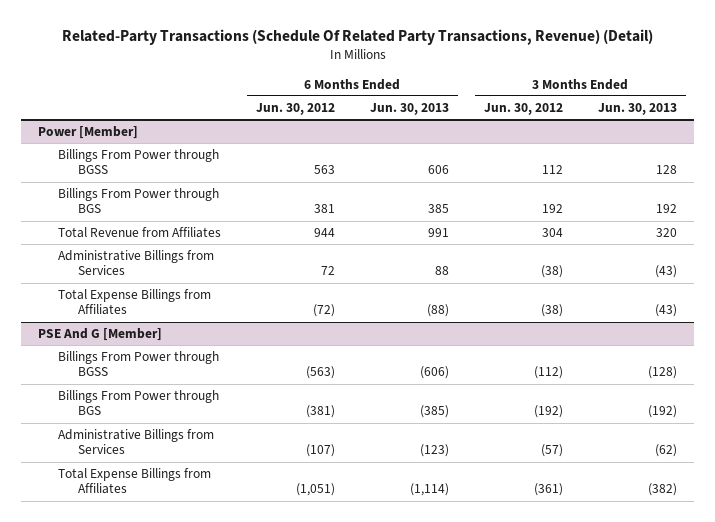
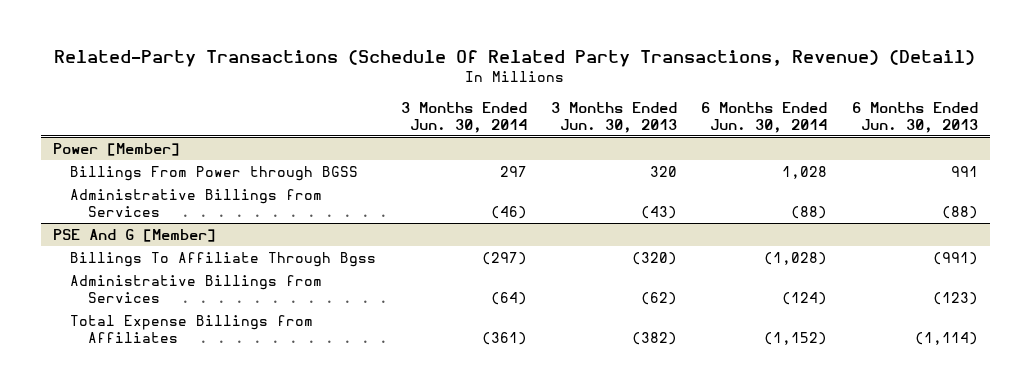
- | 6 Months Ended Jun. 30, 2012 | 6 Months Ended Jun. 30, 2013 | 3 Months Ended Jun. 30, 2012 | 3 Months Ended Jun. 30, 2013
+ | 3 Months Ended Jun. 30, 2014 | 3 Months Ended Jun. 30, 2013 | 6 Months Ended Jun. 30, 2014 | 6 Months Ended Jun. 30, 2013
@ Power [Member]
- Billings From Power through BGSS | 563 | 606 | 112 | 128
- Billings From Power through BGS | 381 | 385 | 192 | 192
- Total Revenue from Affiliates | 944 | 991 | 304 | 320
- Administrative Billings from Services | 72 | 88 | (38) | (43)
- Total Expense Billings from Affiliates | (72) | (88) | (38) | (43)
+ Billings From Power through BGSS | 297 | 320 | 1,028 | 991
+ Administrative Billings from Services | (46) | (43) | (88) | (88)
@ PSE And G [Member]
- Billings From Power through BGSS | (563) | (606) | (112) | (128)
- Billings From Power through BGS | (381) | (385) | (192) | (192)
+ Billings To Affiliate Through Bgss | (297) | (320) | (1,028) | (991)

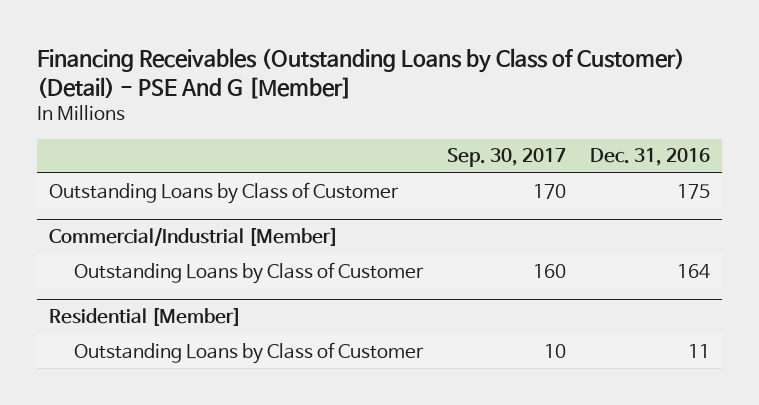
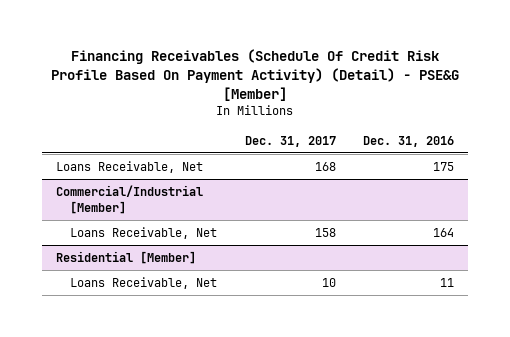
- Financing Receivables (Outstanding Loans by Class of Customer) (Detail) - PSE And G [Member]
+ Financing Receivables (Schedule Of Credit Risk Profile Based On Payment Activity) (Detail) - PSE&G [Member]
- | Sep. 30, 2017 | Dec. 31, 2016
+ | Dec. 31, 2017 | Dec. 31, 2016
- Outstanding Loans by Class of Customer | 170 | 175
+ Loans Receivable, Net | 168 | 175
@ Commercial/Industrial [Member]
- Outstanding Loans by Class of Customer | 160 | 164
+ Loans Receivable, Net | 158 | 164
@ Residential [Member]
- Outstanding Loans by Class of Customer | 10 | 11
+ Loans Receivable, Net | 10 | 11

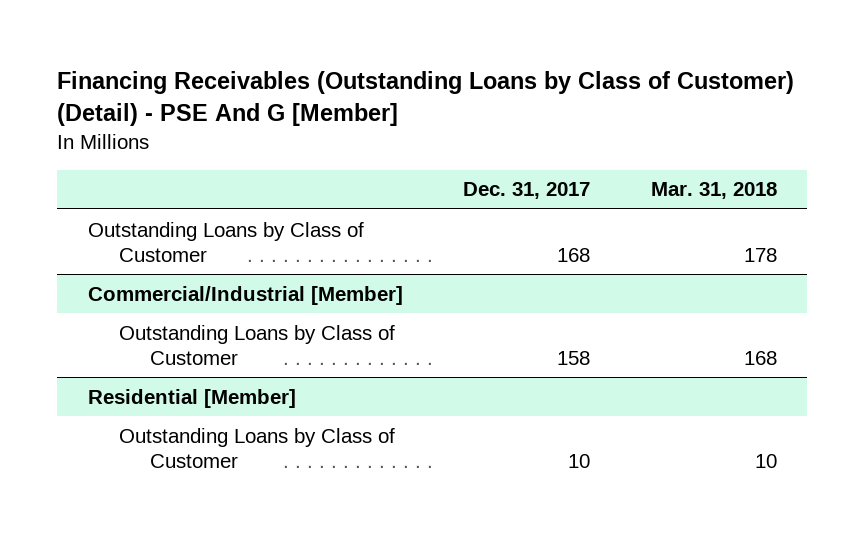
- Financing Receivables (Schedule Of Credit Risk Profile Based On Payment Activity) (Detail) - PSE&G [Member]
+ Financing Receivables (Outstanding Loans by Class of Customer) (Detail) - PSE And G [Member]
- | Dec. 31, 2017 | Dec. 31, 2016
+ | Dec. 31, 2017 | Mar. 31, 2018
- Loans Receivable, Net | 168 | 175
+ Outstanding Loans by Class of Customer | 168 | 178
@ Commercial/Industrial [Member]
- Loans Receivable, Net | 158 | 164
+ Outstanding Loans by Class of Customer | 158 | 168
@ Residential [Member]
- Loans Receivable, Net | 10 | 11
+ Outstanding Loans by Class of Customer | 10 | 10

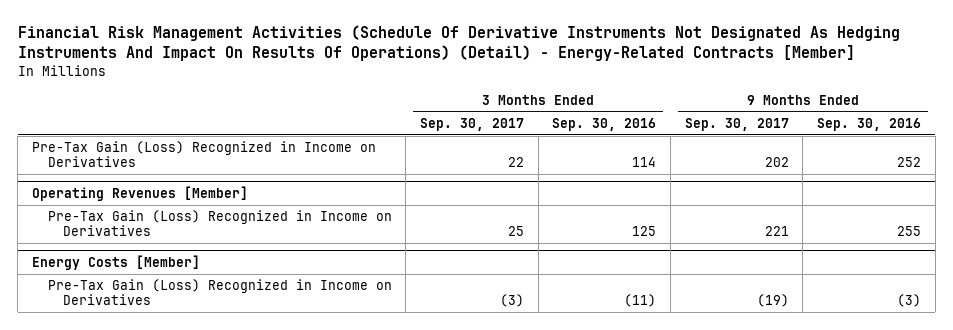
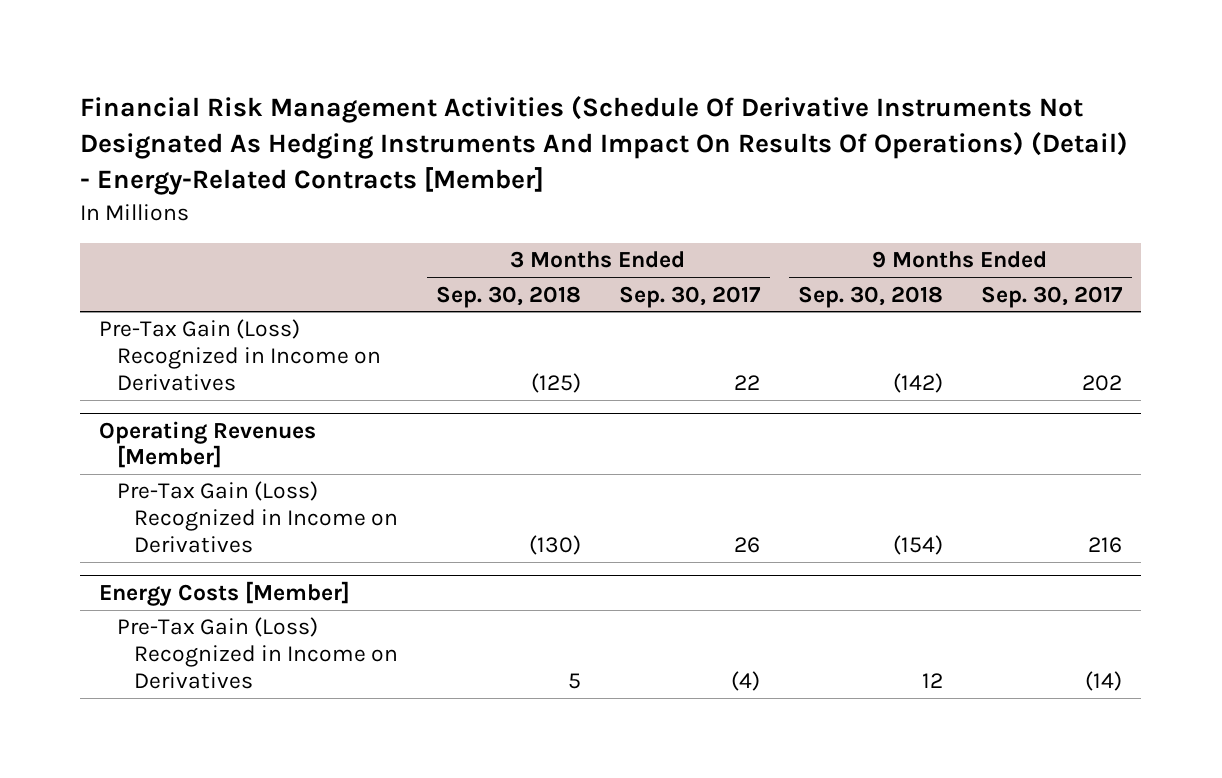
- | 3 Months Ended Sep. 30, 2017 | 3 Months Ended Sep. 30, 2016 | 9 Months Ended Sep. 30, 2017 | 9 Months Ended Sep. 30, 2016
+ | 3 Months Ended Sep. 30, 2018 | 3 Months Ended Sep. 30, 2017 | 9 Months Ended Sep. 30, 2018 | 9 Months Ended Sep. 30, 2017
@ Operating Revenues [Member]
- Pre-Tax Gain (Loss) Recognized in Income on Derivatives | 25 | 125 | 221 | 255
+ Pre-Tax Gain (Loss) Recognized in Income on Derivatives | (130) | 26 | (154) | 216
@ Energy Costs [Member]
- Pre-Tax Gain (Loss) Recognized in Income on Derivatives | (3) | (11) | (19) | (3)
+ Pre-Tax Gain (Loss) Recognized in Income on Derivatives | 5 | (4) | 12 | (14)

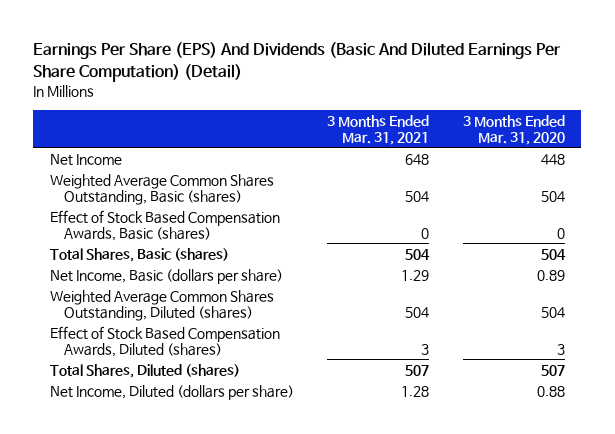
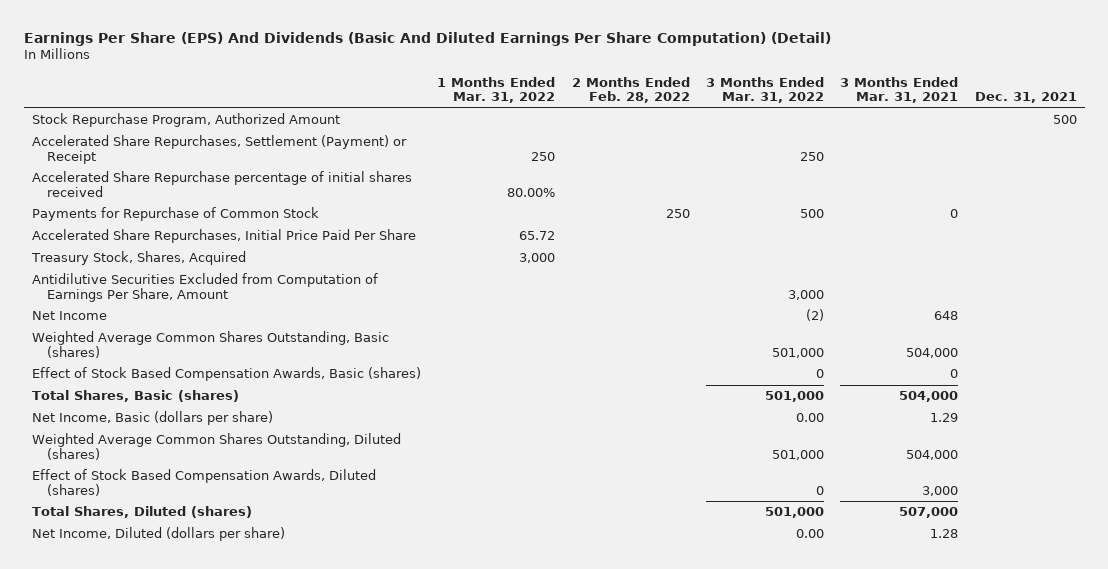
- | 3 Months Ended Mar. 31, 2021 | 3 Months Ended Mar. 31, 2020
+ | 1 Months Ended Mar. 31, 2022 | 2 Months Ended Feb. 28, 2022 | 3 Months Ended Mar. 31, 2022 | 3 Months Ended Mar. 31, 2021 | Dec. 31, 2021
+ Stock Repurchase Program, Authorized Amount | | | | | 500
+ Accelerated Share Repurchases, Settlement (Payment) or Receipt | 250 | | 250 | |
+ Accelerated Share Repurchase percentage of initial shares received | 80.00% | | | |
+ Payments for Repurchase of Common Stock | | 250 | 500 | 0 |
+ Accelerated Share Repurchases, Initial Price Paid Per Share | 65.72 | | | |
+ Treasury Stock, Shares, Acquired | 3,000 | | | |
+ Antidilutive Securities Excluded from Computation of Earnings Per Share, Amount | | | 3,000 | |
- Weighted Average Common Shares Outstanding, Basic (shares) | 504 | 504
+ Weighted Average Common Shares Outstanding, Basic (shares) | | | 501,000 | 504,000 |
- Total Shares, Basic (shares) | 504 | 504
+ Total Shares, Basic (shares) | | | 501,000 | 504,000 |
- Weighted Average Common Shares Outstanding, Diluted (shares) | 504 | 504
- Effect of Stock Based Compensation Awards, Diluted (shares) | 3 | 3
- Total Shares, Diluted (shares) | 507 | 507
+ Weighted Average Common Shares Outstanding, Diluted (shares) | | | 501,000 | 504,000 |
+ Effect of Stock Based Compensation Awards, Diluted (shares) | | | 0 | 3,000 |
+ Total Shares, Diluted (shares) | | | 501,000 | 507,000 |

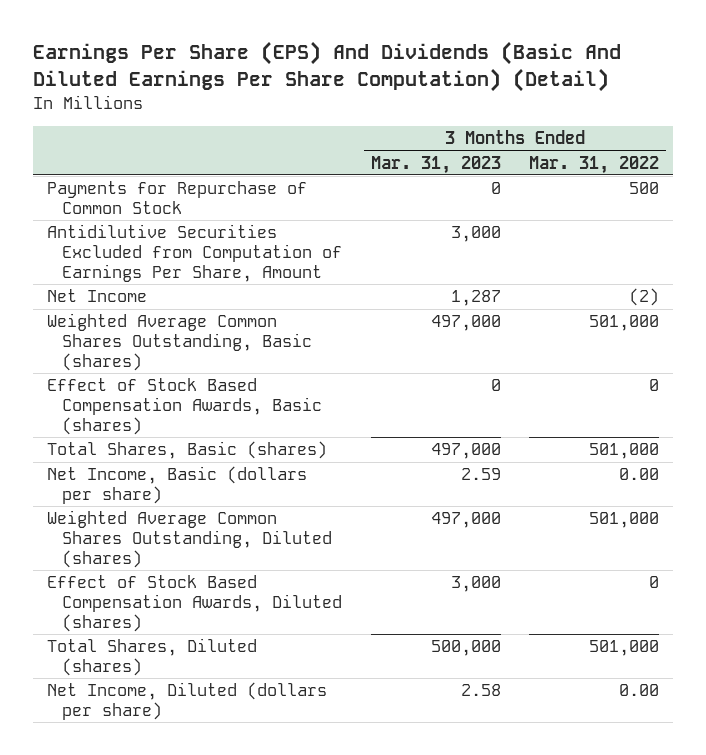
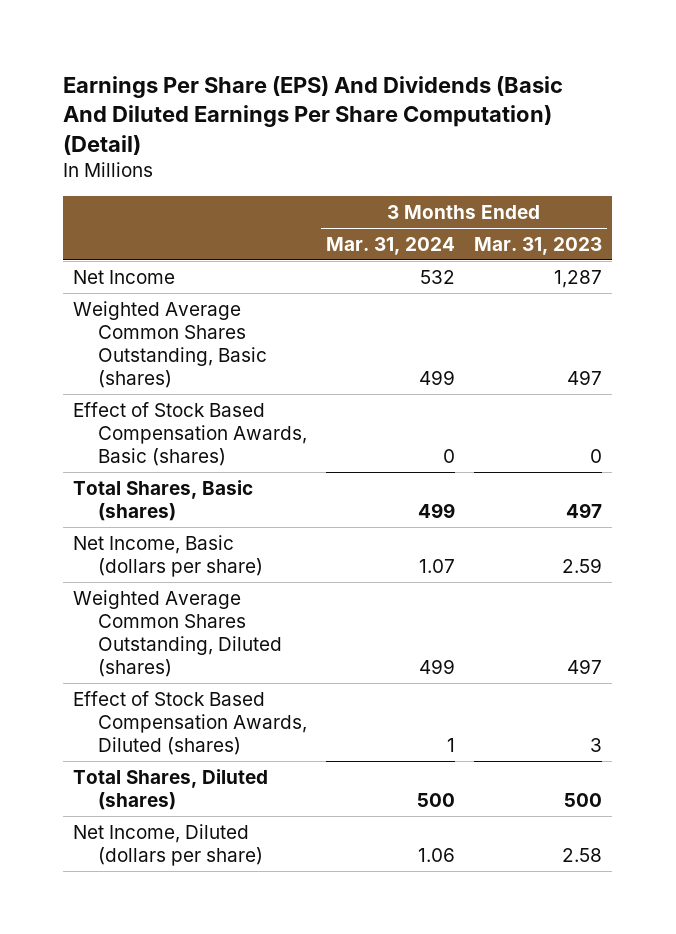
- | 3 Months Ended Mar. 31, 2023 | 3 Months Ended Mar. 31, 2022
+ | 3 Months Ended Mar. 31, 2024 | 3 Months Ended Mar. 31, 2023
- Payments for Repurchase of Common Stock | 0 | 500
- Antidilutive Securities Excluded from Computation of Earnings Per Share, Amount | 3,000 |
- Weighted Average Common Shares Outstanding, Basic (shares) | 497,000 | 501,000
+ Weighted Average Common Shares Outstanding, Basic (shares) | 499 | 497
- Total Shares, Basic (shares) | 497,000 | 501,000
+ Total Shares, Basic (shares) | 499 | 497
- Weighted Average Common Shares Outstanding, Diluted (shares) | 497,000 | 501,000
- Effect of Stock Based Compensation Awards, Diluted (shares) | 3,000 | 0
- Total Shares, Diluted (shares) | 500,000 | 501,000
+ Weighted Average Common Shares Outstanding, Diluted (shares) | 499 | 497
+ Effect of Stock Based Compensation Awards, Diluted (shares) | 1 | 3
+ Total Shares, Diluted (shares) | 500 | 500

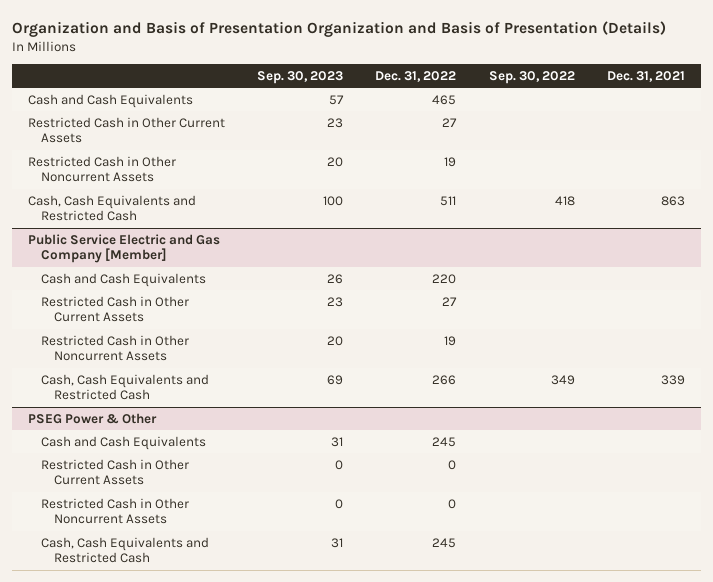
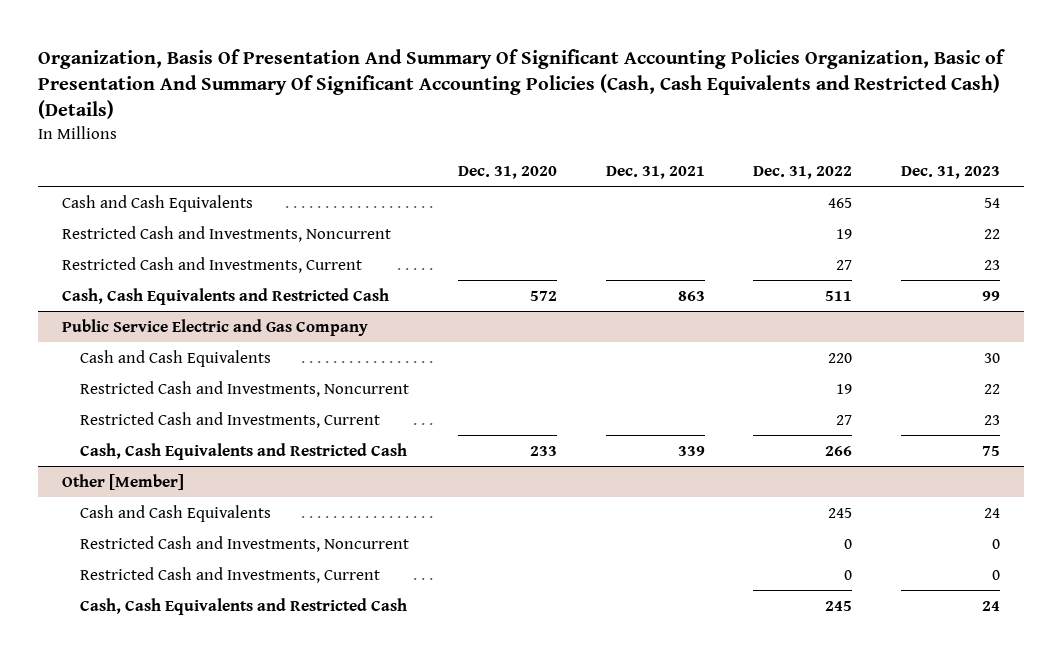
- Organization and Basis of Presentation Organization and Basis of Presentation (Details)
+ Organization, Basis Of Presentation And Summary Of Significant Accounting Policies Organization, Basic of Presentation And Summary Of Significant Accounting Policies (Cash, Cash Equivalents and Restricted Cash) (Details)
- | Sep. 30, 2023 | Dec. 31, 2022 | Sep. 30, 2022 | Dec. 31, 2021
+ | Dec. 31, 2020 | Dec. 31, 2021 | Dec. 31, 2022 | Dec. 31, 2023
- Restricted Cash in Other Current Assets | 23 | 27 | |
- Restricted Cash in Other Noncurrent Assets | 20 | 19 | |
+ Restricted Cash and Investments, Noncurrent | | | 19 | 22
+ Restricted Cash and Investments, Current | | | 27 | 23
- Public Service Electric and Gas Company [Member]
+ Public Service Electric and Gas Company
- Restricted Cash in Other Current Assets | 23 | 27 | |
- Restricted Cash in Other Noncurrent Assets | 20 | 19 | |
+ Restricted Cash and Investments, Noncurrent | | | 19 | 22
+ Restricted Cash and Investments, Current | | | 27 | 23
- PSEG Power & Other
+ Other [Member]
- Restricted Cash in Other Current Assets | 0 | 0 | |
- Restricted Cash in Other Noncurrent Assets | 0 | 0 | |
+ Restricted Cash and Investments, Noncurrent | | | 0 | 0
+ Restricted Cash and Investments, Current | | | 0 | 0

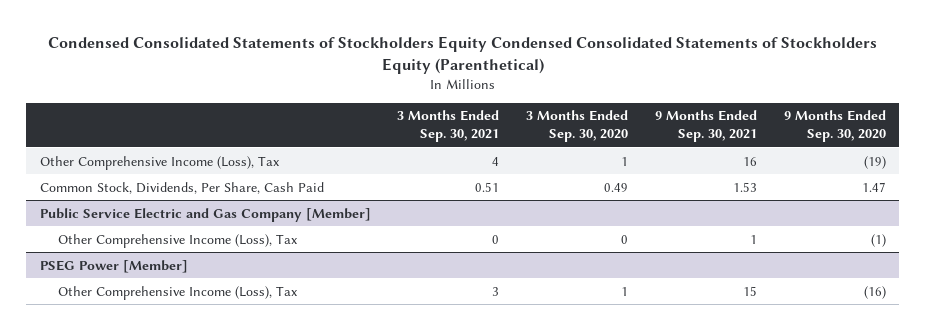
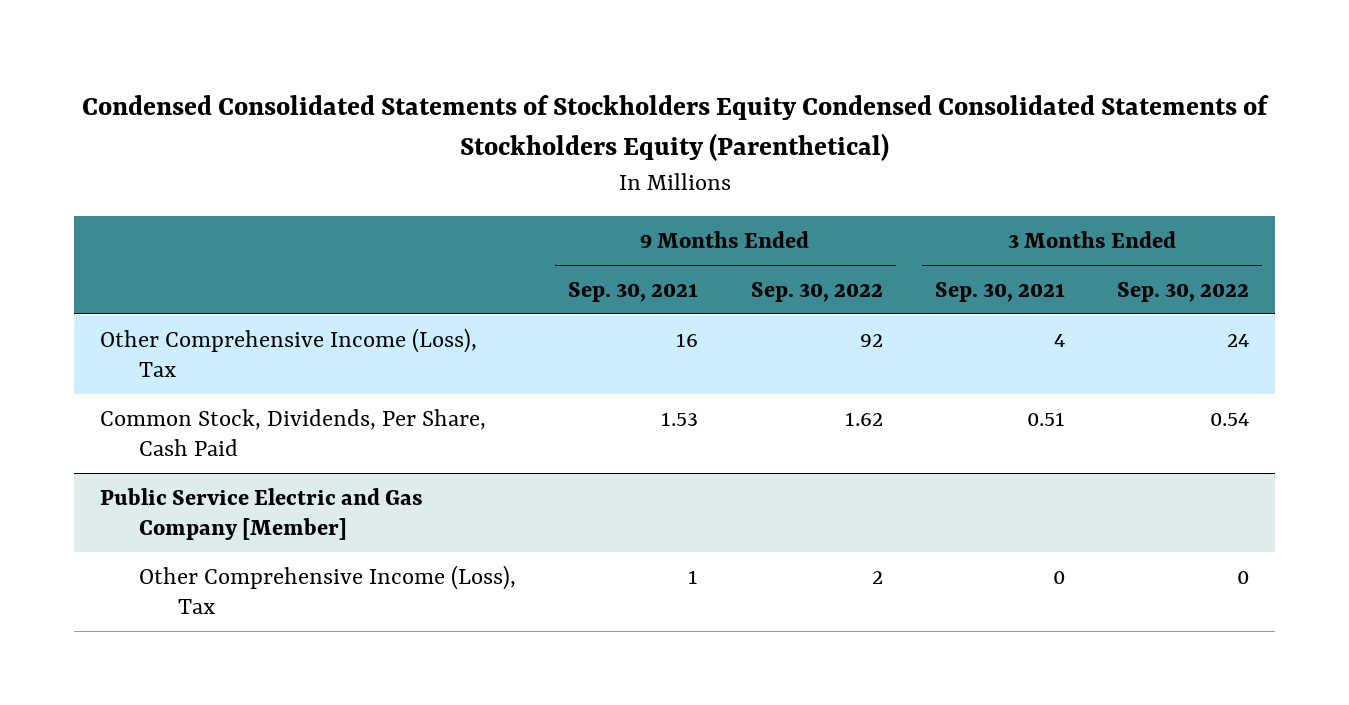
- | 3 Months Ended Sep. 30, 2021 | 3 Months Ended Sep. 30, 2020 | 9 Months Ended Sep. 30, 2021 | 9 Months Ended Sep. 30, 2020
+ | 9 Months Ended Sep. 30, 2021 | 9 Months Ended Sep. 30, 2022 | 3 Months Ended Sep. 30, 2021 | 3 Months Ended Sep. 30, 2022
- PSEG Power [Member]
- Other Comprehensive Income (Loss), Tax | 3 | 1 | 15 | (16)

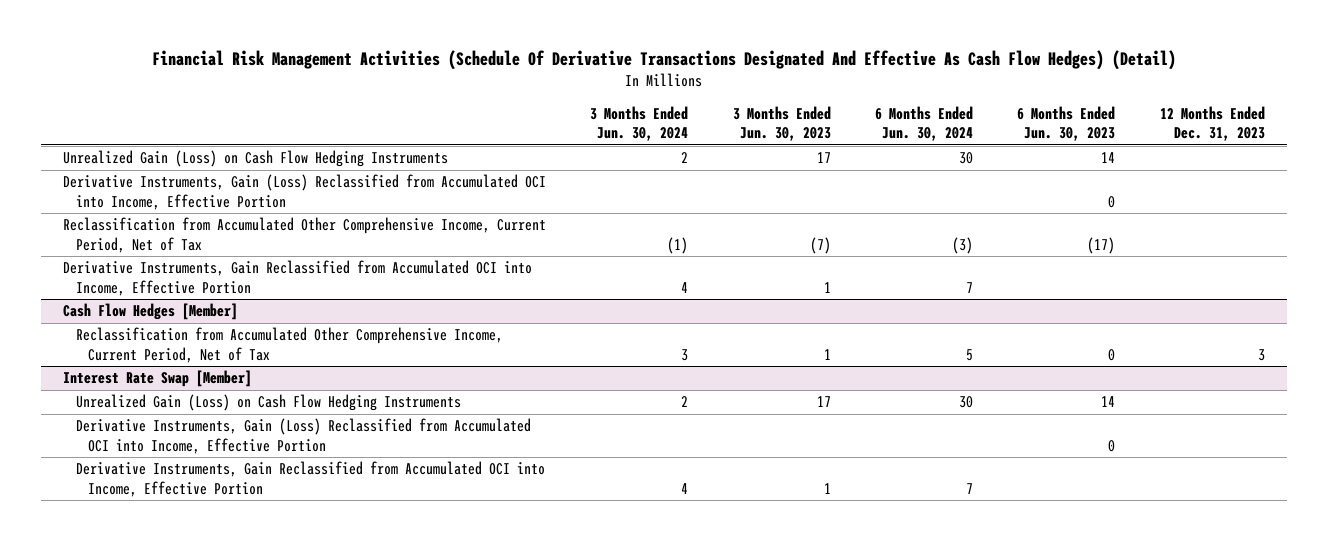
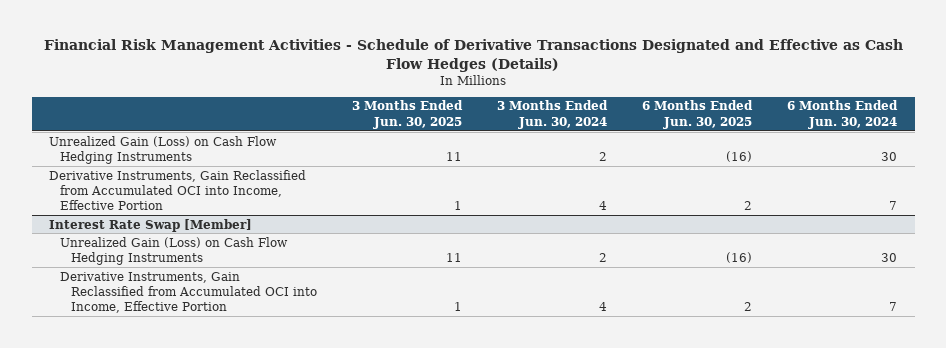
- Financial Risk Management Activities (Schedule Of Derivative Transactions Designated And Effective As Cash Flow Hedges) (Detail)
+ Financial Risk Management Activities - Schedule of Derivative Transactions Designated and Effective as Cash Flow Hedges (Details)
- | 3 Months Ended Jun. 30, 2024 | 3 Months Ended Jun. 30, 2023 | 6 Months Ended Jun. 30, 2024 | 6 Months Ended Jun. 30, 2023 | 12 Months Ended Dec. 31, 2023
+ | 3 Months Ended Jun. 30, 2025 | 3 Months Ended Jun. 30, 2024 | 6 Months Ended Jun. 30, 2025 | 6 Months Ended Jun. 30, 2024
- Derivative Instruments, Gain (Loss) Reclassified from Accumulated OCI into Income, Effective Portion | | | | 0 |
- Reclassification from Accumulated Other Comprehensive Income, Current Period, Net of Tax | (1) | (7) | (3) | (17) |
- Cash Flow Hedges [Member]
- Reclassification from Accumulated Other Comprehensive Income, Current Period, Net of Tax | 3 | 1 | 5 | 0 | 3
@ Interest Rate Swap [Member]
- Derivative Instruments, Gain (Loss) Reclassified from Accumulated OCI into Income, Effective Portion | | | | 0 |

